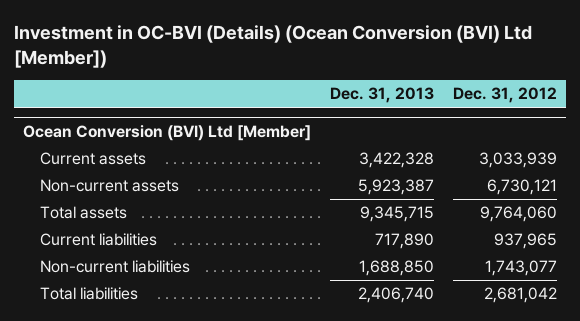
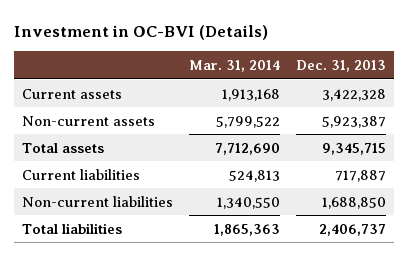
- Investment in OC-BVI (Details) (Ocean Conversion (BVI) Ltd [Member])
+ Investment in OC-BVI (Details)
- | Dec. 31, 2013 | Dec. 31, 2012
+ | Mar. 31, 2014 | Dec. 31, 2013
- Ocean Conversion (BVI) Ltd [Member]
- Current liabilities | 717,890 | 937,965
+ Current liabilities | 524,813 | 717,887
- Total liabilities | 2,406,740 | 2,681,042
+ Total liabilities | 1,865,363 | 2,406,737

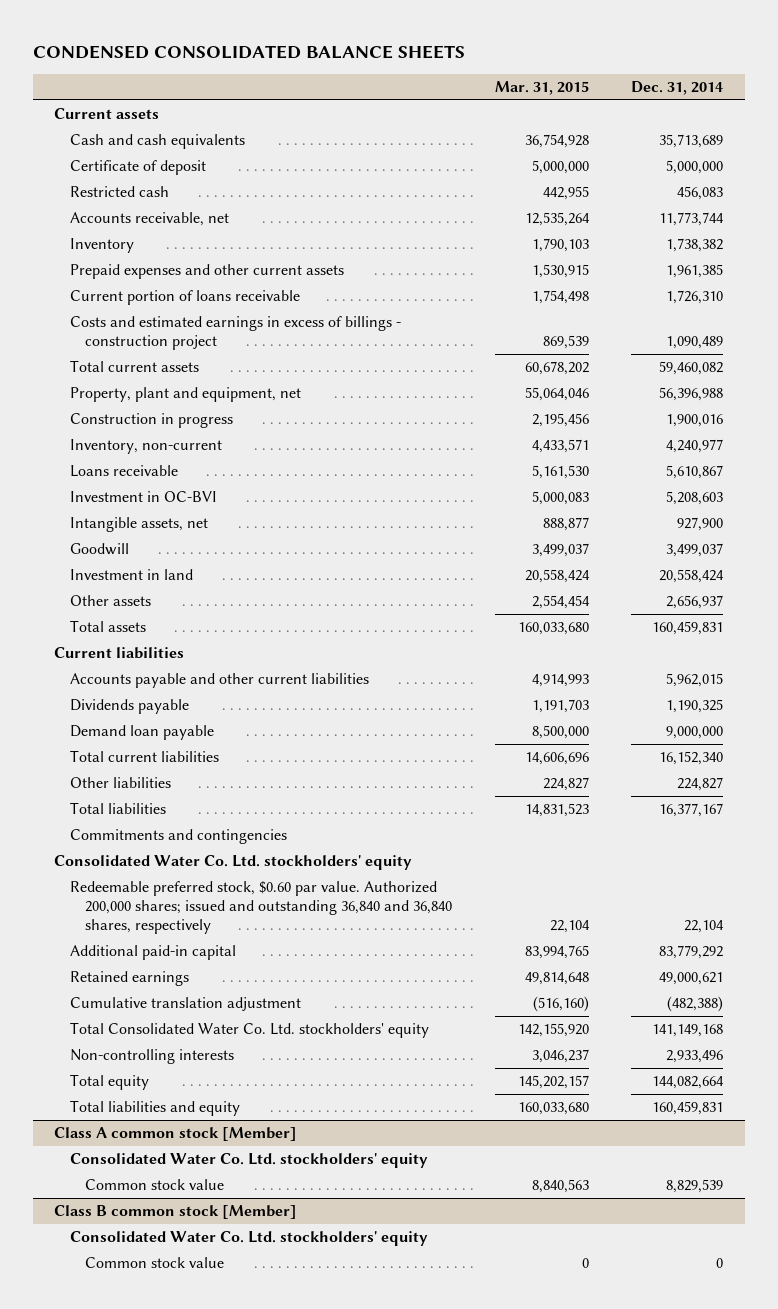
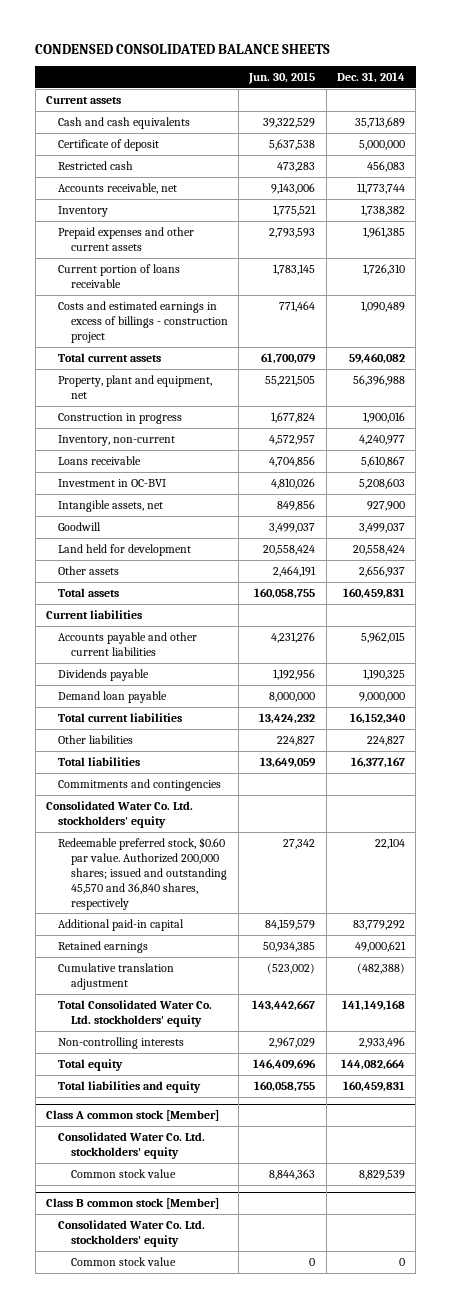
- | Mar. 31, 2015 | Dec. 31, 2014
+ | Jun. 30, 2015 | Dec. 31, 2014
- Investment in land | 20,558,424 | 20,558,424
+ Land held for development | 20,558,424 | 20,558,424
- Redeemable preferred stock, $0.60 par value. Authorized 200,000 shares; issued and outstanding 36,840 and 36,840 shares, respectively | 22,104 | 22,104
+ Redeemable preferred stock, $0.60 par value. Authorized 200,000 shares; issued and outstanding 45,570 and 36,840 shares, respectively | 27,342 | 22,104

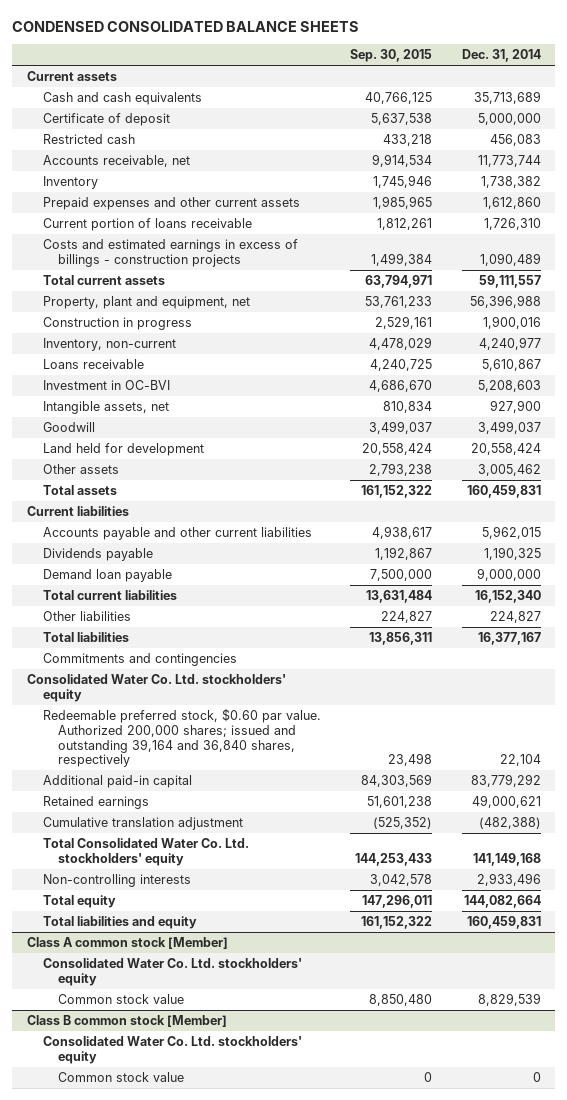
- | Jun. 30, 2015 | Dec. 31, 2014
+ | Sep. 30, 2015 | Dec. 31, 2014
- Prepaid expenses and other current assets | 2,793,593 | 1,961,385
+ Prepaid expenses and other current assets | 1,985,965 | 1,612,860
- Costs and estimated earnings in excess of billings - construction project | 771,464 | 1,090,489
- Total current assets | 61,700,079 | 59,460,082
+ Costs and estimated earnings in excess of billings - construction projects | 1,499,384 | 1,090,489
+ Total current assets | 63,794,971 | 59,111,557
- Other assets | 2,464,191 | 2,656,937
+ Other assets | 2,793,238 | 3,005,462
- Redeemable preferred stock, $0.60 par value. Authorized 200,000 shares; issued and outstanding 45,570 and 36,840 shares, respectively | 27,342 | 22,104
+ Redeemable preferred stock, $0.60 par value. Authorized 200,000 shares; issued and outstanding 39,164 and 36,840 shares, respectively | 23,498 | 22,104

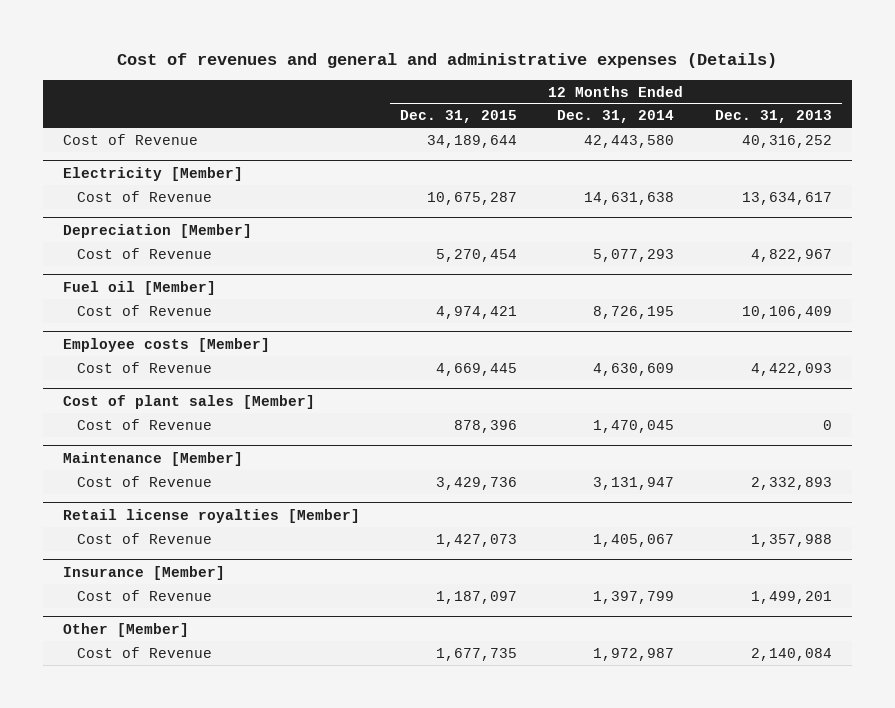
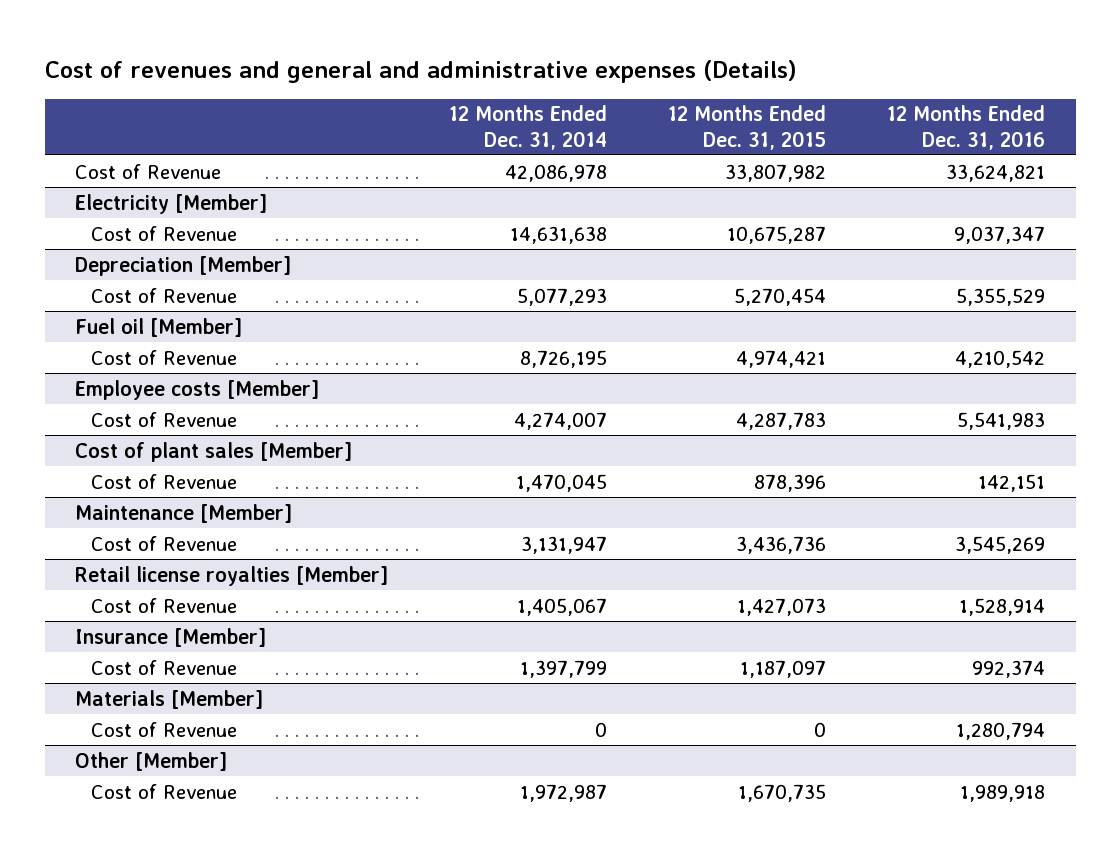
- | 12 Months Ended Dec. 31, 2015 | 12 Months Ended Dec. 31, 2014 | 12 Months Ended Dec. 31, 2013
+ | 12 Months Ended Dec. 31, 2014 | 12 Months Ended Dec. 31, 2015 | 12 Months Ended Dec. 31, 2016
- Cost of Revenue | 34,189,644 | 42,443,580 | 40,316,252
+ Cost of Revenue | 42,086,978 | 33,807,982 | 33,624,821
@ Employee costs [Member]
- Cost of Revenue | 4,669,445 | 4,630,609 | 4,422,093
+ Cost of Revenue | 4,274,007 | 4,287,783 | 5,541,983
@ Maintenance [Member]
- Cost of Revenue | 3,429,736 | 3,131,947 | 2,332,893
+ Cost of Revenue | 3,131,947 | 3,436,736 | 3,545,269
+ Materials [Member]
+ Cost of Revenue | 0 | 0 | 1,280,794
@ Other [Member]
- Cost of Revenue | 1,677,735 | 1,972,987 | 2,140,084
+ Cost of Revenue | 1,972,987 | 1,670,735 | 1,989,918

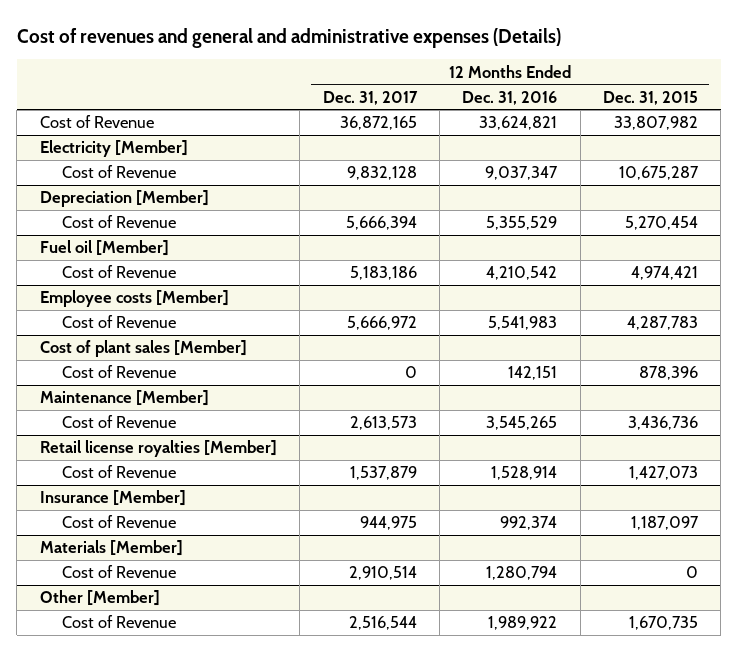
- | 12 Months Ended Dec. 31, 2014 | 12 Months Ended Dec. 31, 2015 | 12 Months Ended Dec. 31, 2016
+ | 12 Months Ended Dec. 31, 2017 | 12 Months Ended Dec. 31, 2016 | 12 Months Ended Dec. 31, 2015
@ Maintenance [Member]
- Cost of Revenue | 3,131,947 | 3,436,736 | 3,545,269
+ Cost of Revenue | 2,613,573 | 3,545,265 | 3,436,736
@ Other [Member]
- Cost of Revenue | 1,972,987 | 1,670,735 | 1,989,918
+ Cost of Revenue | 2,516,544 | 1,989,922 | 1,670,735

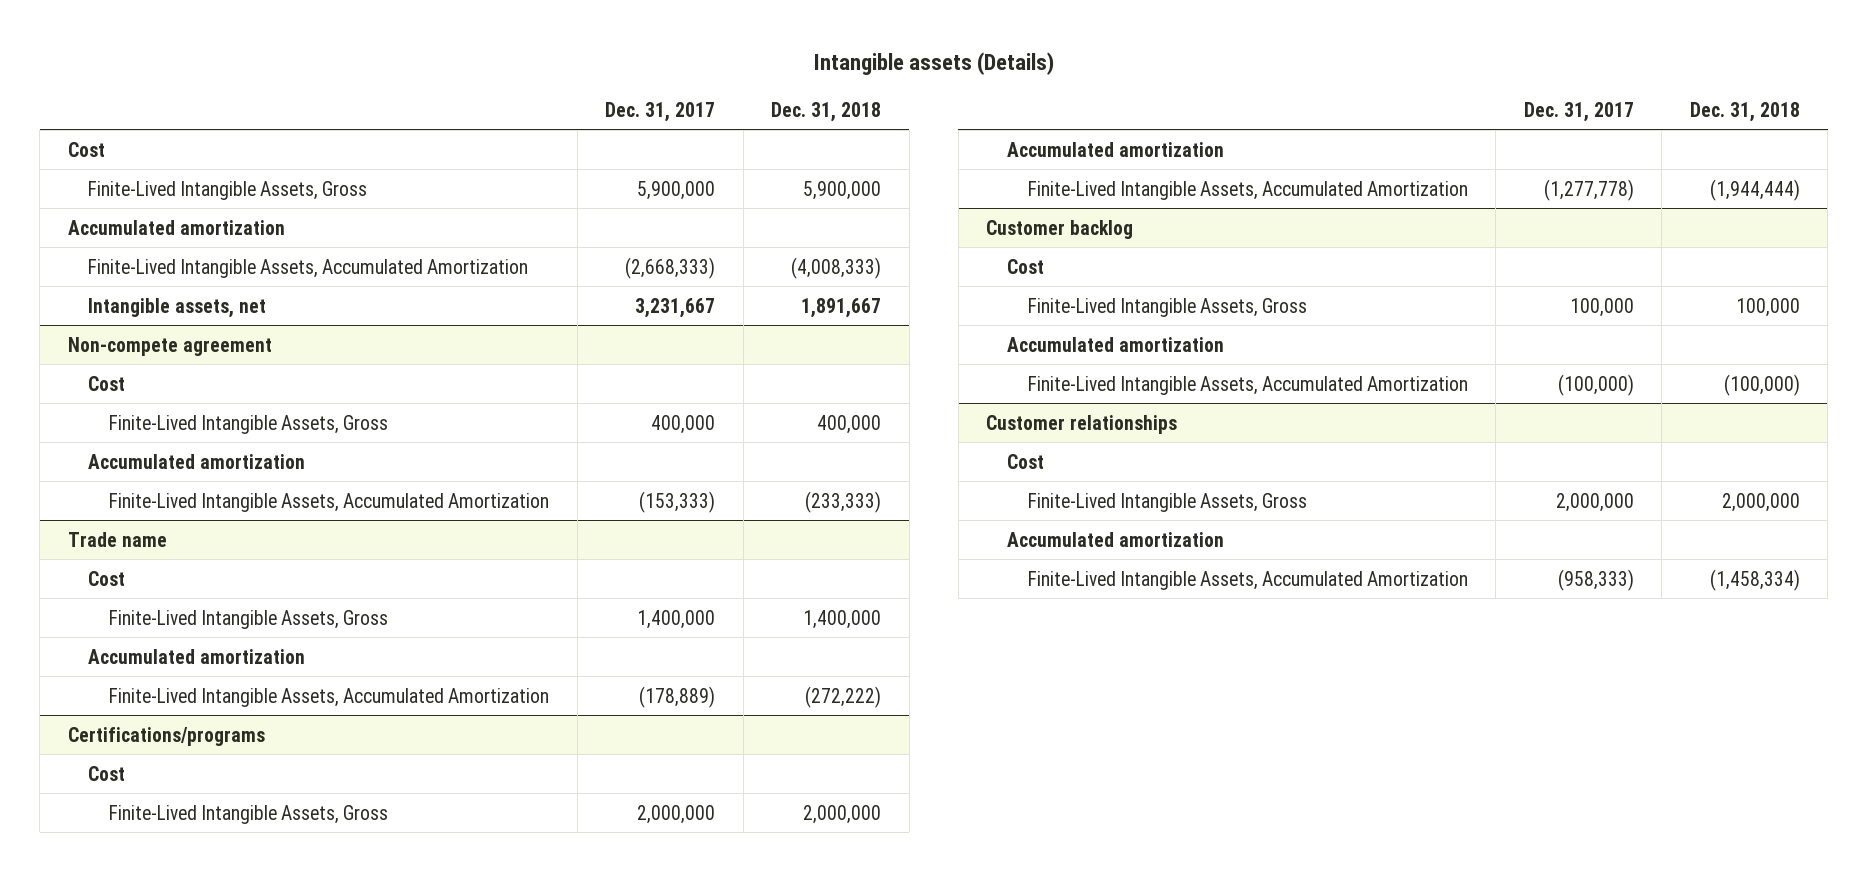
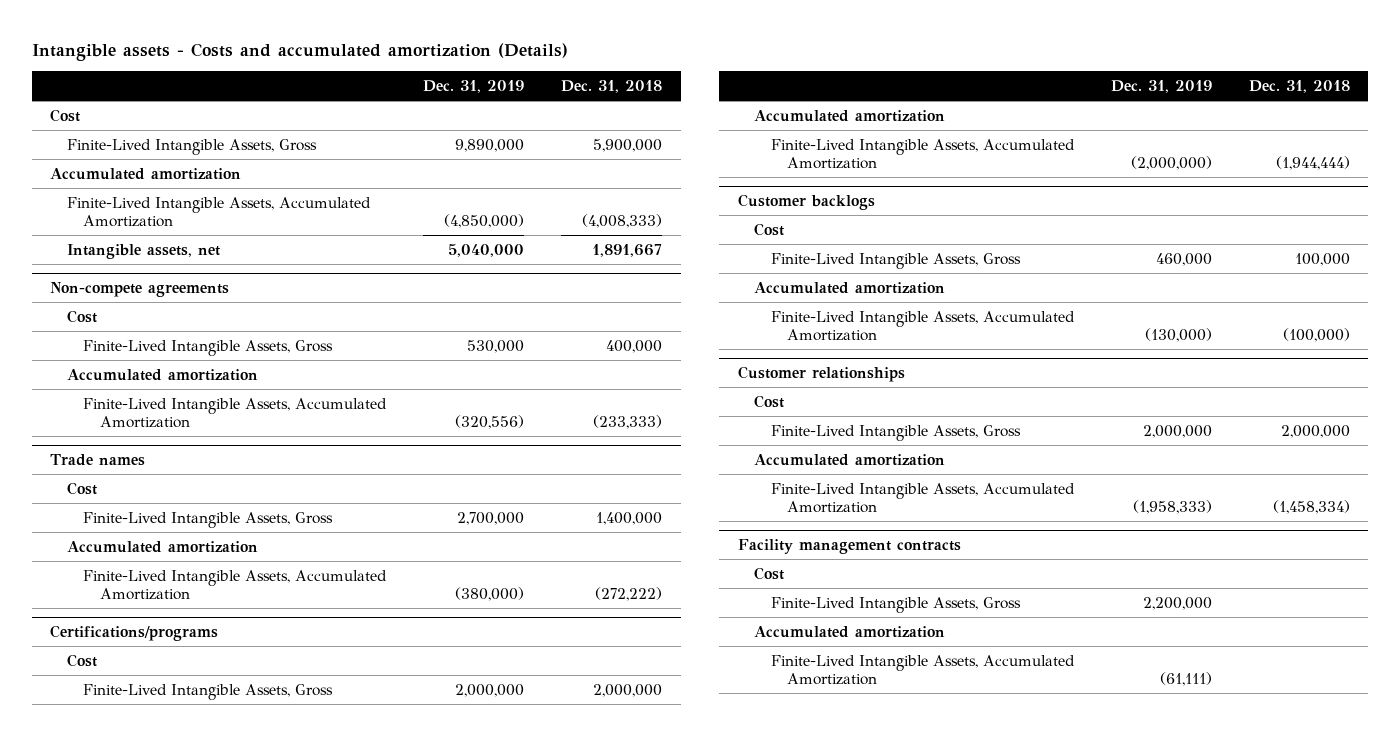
- Intangible assets (Details)
+ Intangible assets - Costs and accumulated amortization (Details)
- | Dec. 31, 2017 | Dec. 31, 2018
+ | Dec. 31, 2019 | Dec. 31, 2018
- Non-compete agreement
+ Non-compete agreements
- Trade name
+ Trade names
- Customer backlog
+ Customer backlogs
+ Facility management contracts
+ Cost
+ Finite-Lived Intangible Assets, Gross | 2,200,000 |
+ Accumulated amortization
+ Finite-Lived Intangible Assets, Accumulated Amortization | (61,111) |

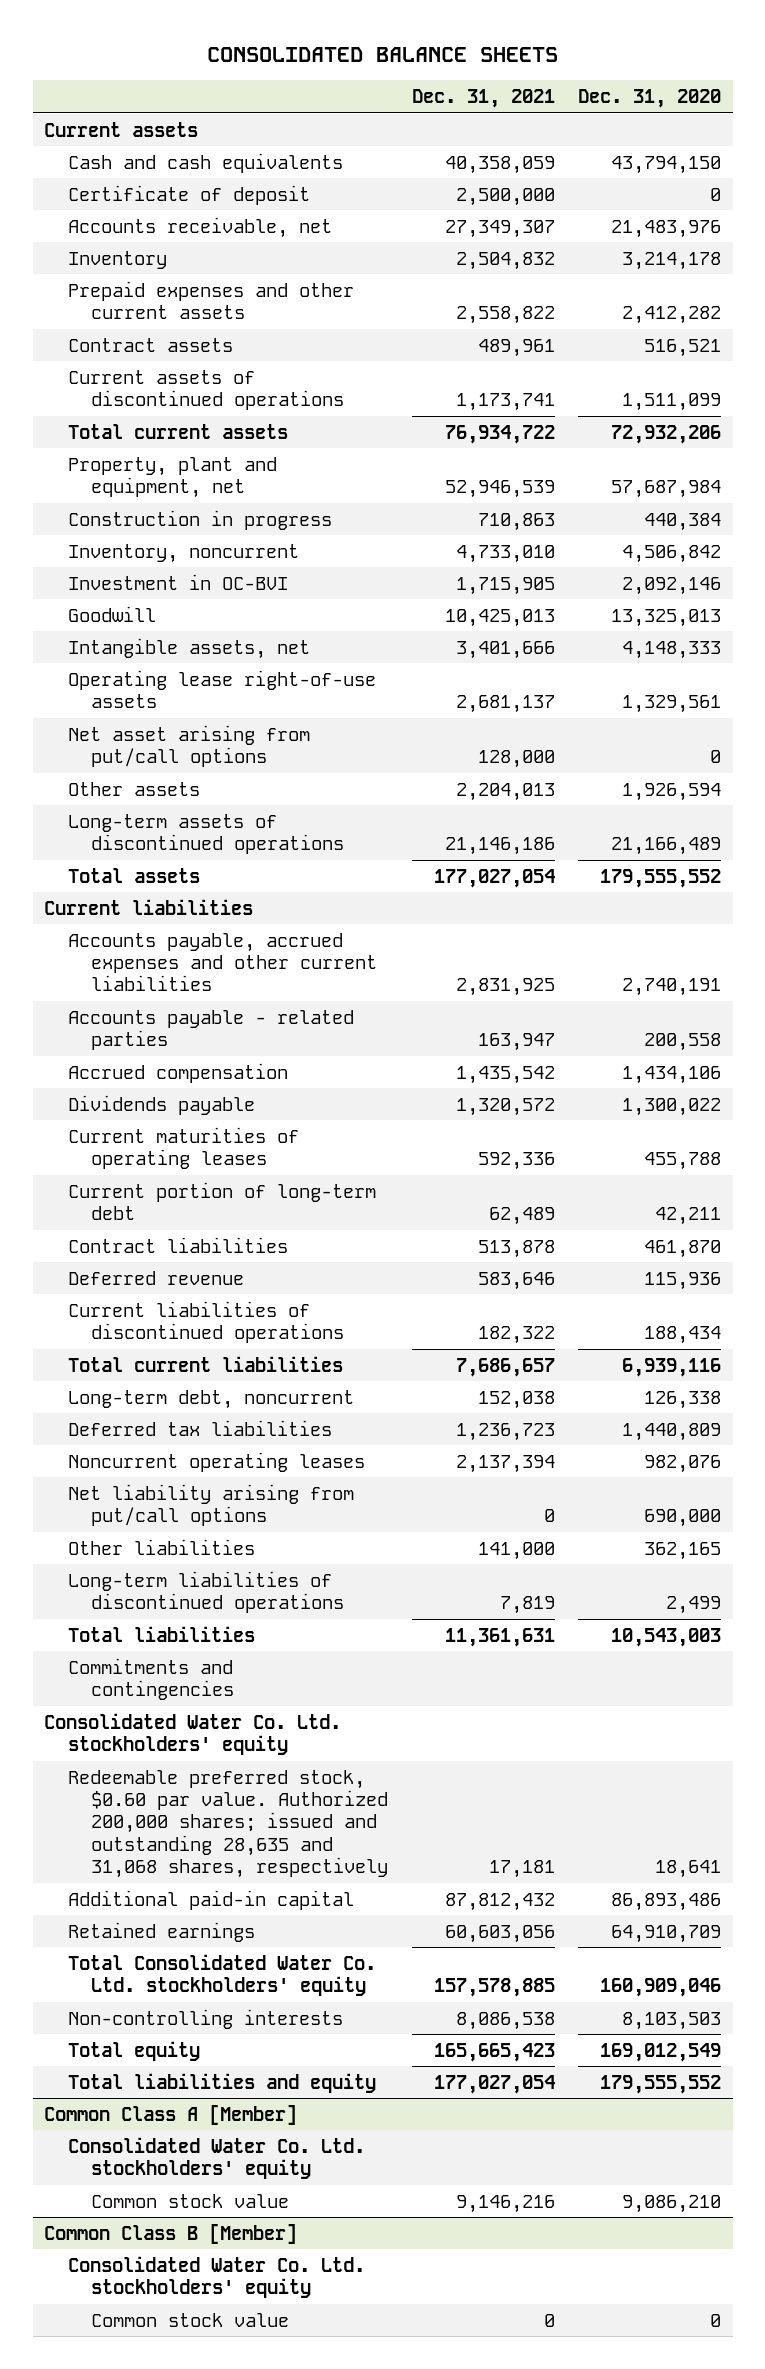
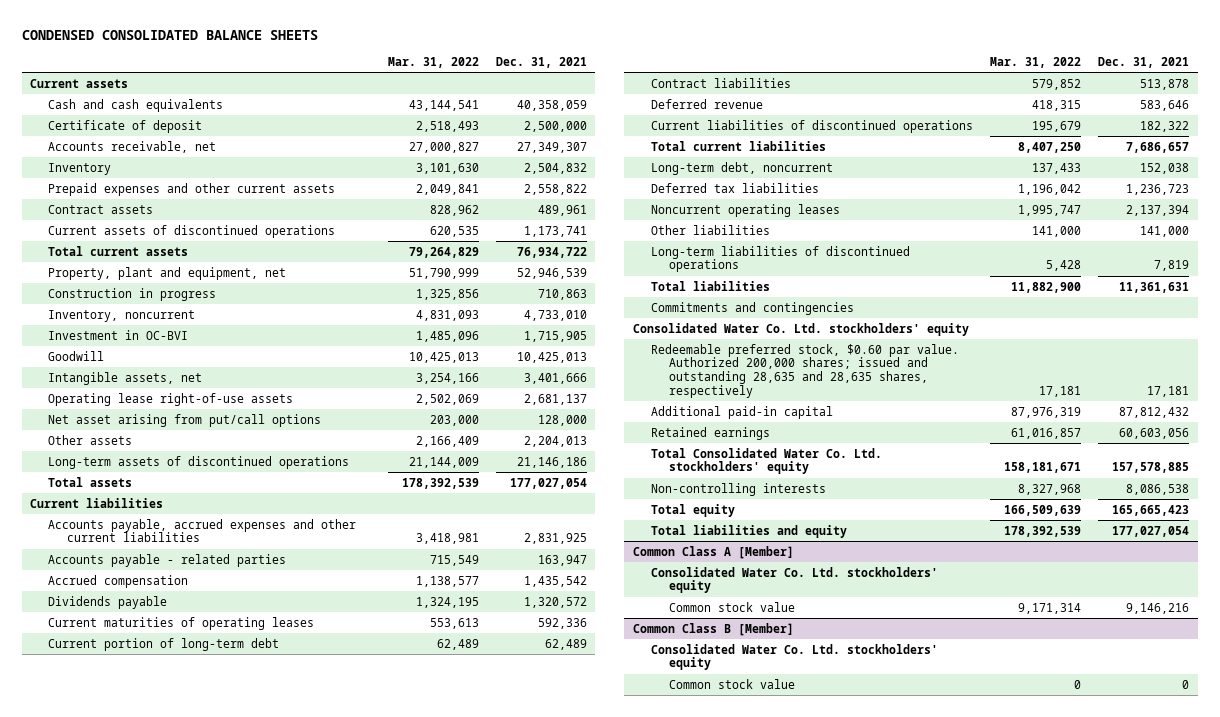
- CONSOLIDATED BALANCE SHEETS
+ CONDENSED CONSOLIDATED BALANCE SHEETS
- | Dec. 31, 2021 | Dec. 31, 2020
+ | Mar. 31, 2022 | Dec. 31, 2021
- Net liability arising from put/call options | 0 | 690,000
- Redeemable preferred stock, $0.60 par value. Authorized 200,000 shares; issued and outstanding 28,635 and 31,068 shares, respectively | 17,181 | 18,641
+ Redeemable preferred stock, $0.60 par value. Authorized 200,000 shares; issued and outstanding 28,635 and 28,635 shares, respectively | 17,181 | 17,181

